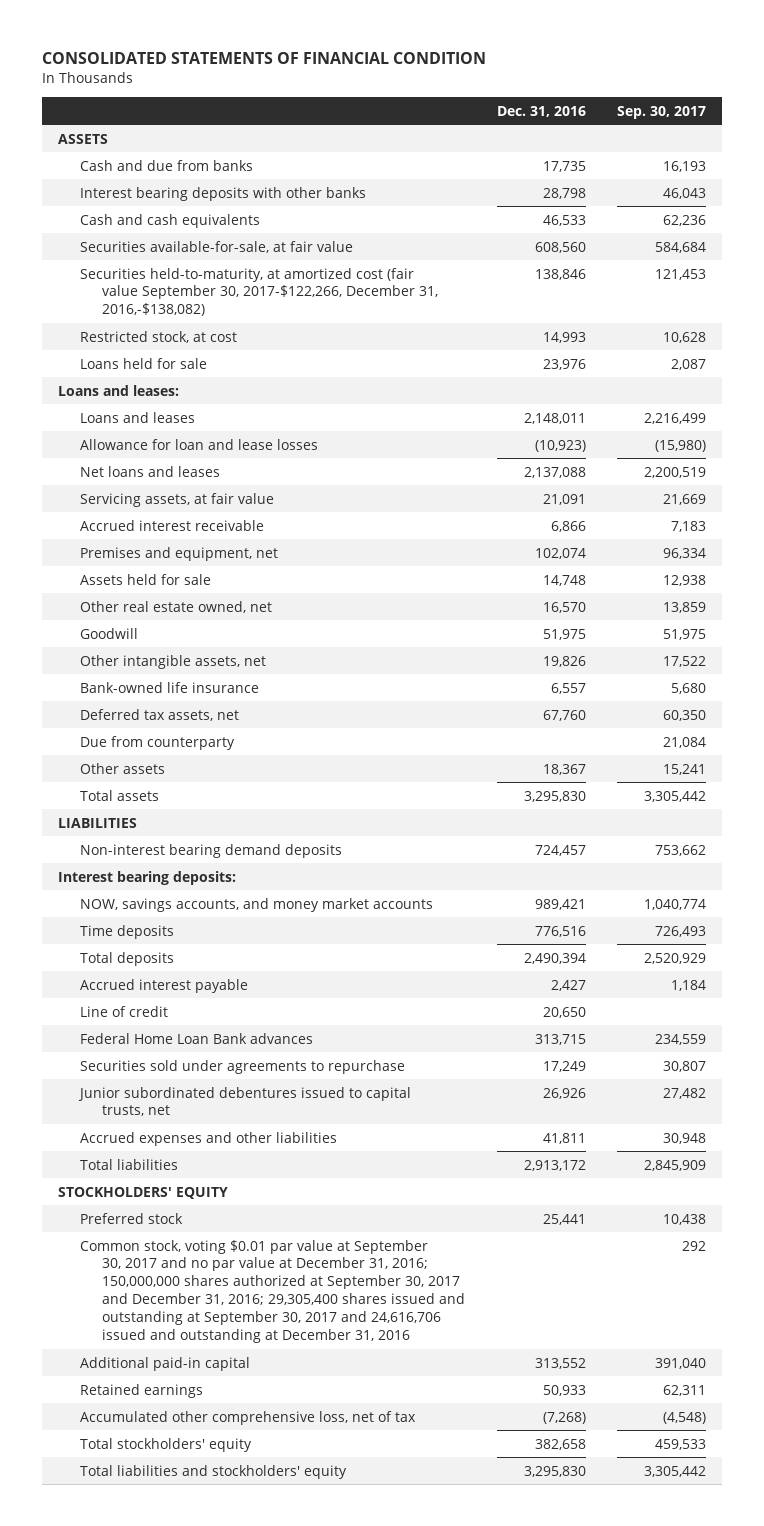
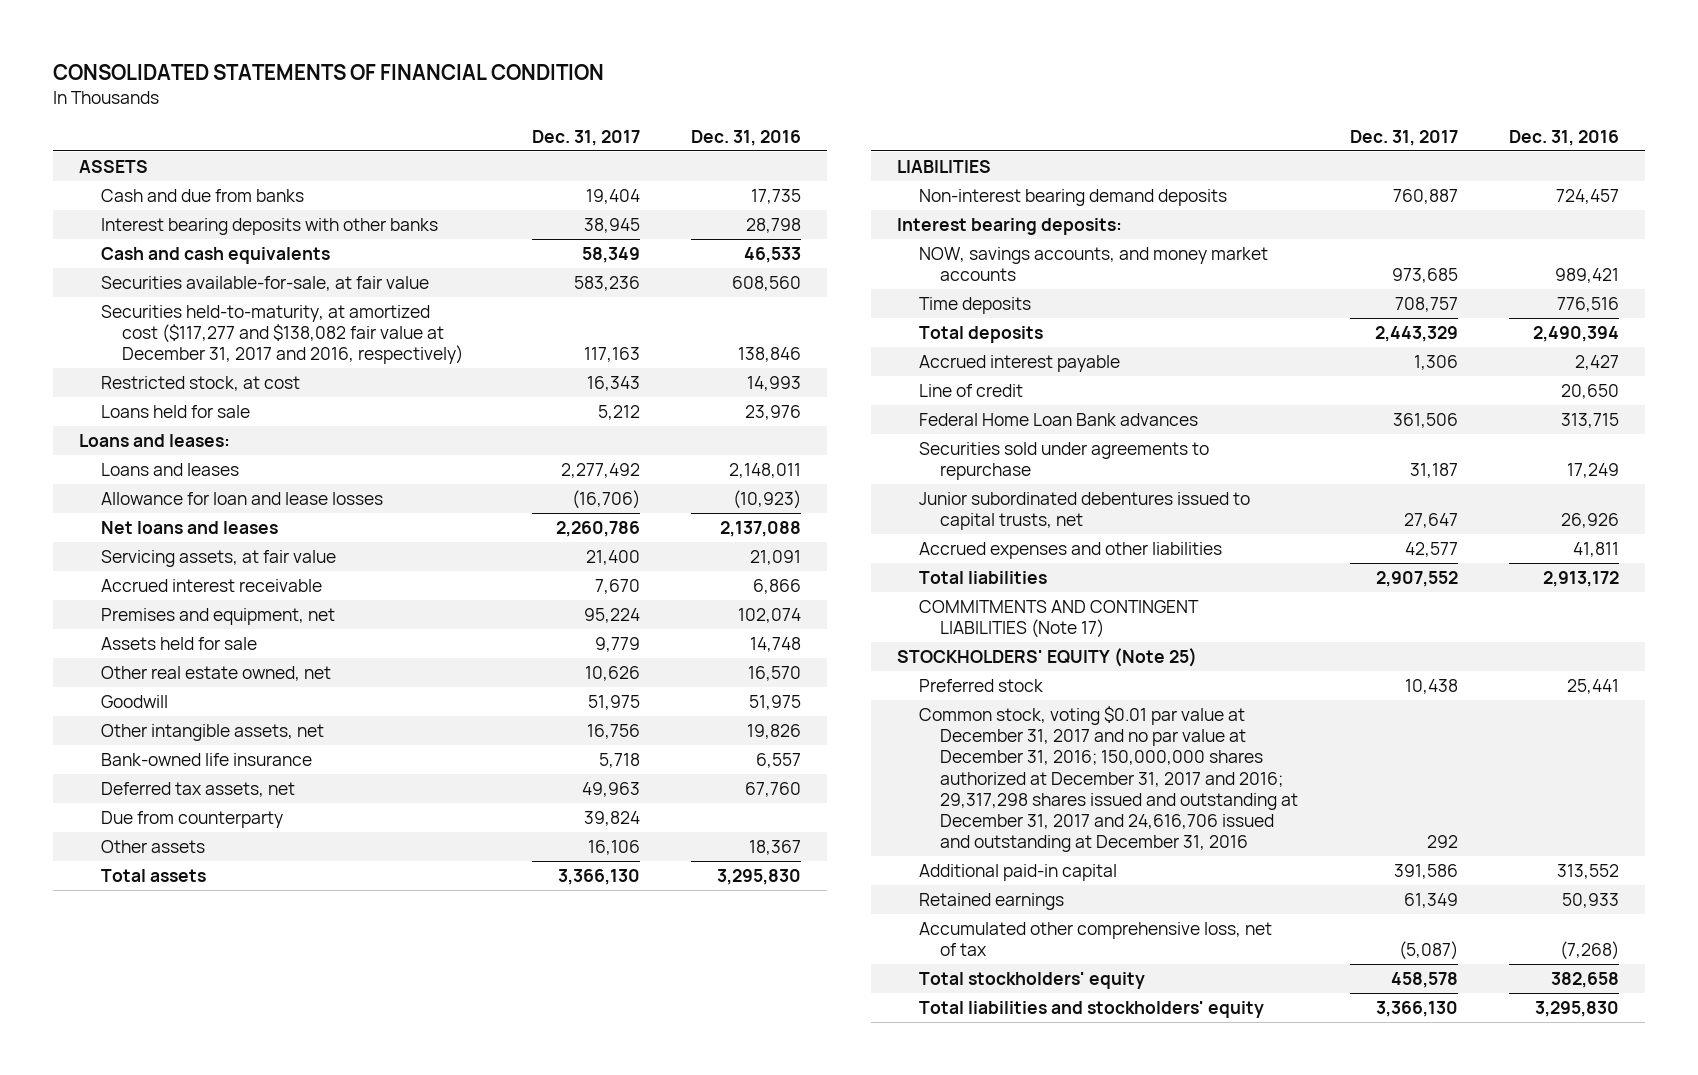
- | Dec. 31, 2016 | Sep. 30, 2017
+ | Dec. 31, 2017 | Dec. 31, 2016
- Securities held-to-maturity, at amortized cost (fair value September 30, 2017-$122,266, December 31, 2016,-$138,082) | 138,846 | 121,453
+ Securities held-to-maturity, at amortized cost ($117,277 and $138,082 fair value at December 31, 2017 and 2016, respectively) | 117,163 | 138,846
- STOCKHOLDERS' EQUITY
+ COMMITMENTS AND CONTINGENT LIABILITIES (Note 17)
+ STOCKHOLDERS' EQUITY (Note 25)
- Common stock, voting $0.01 par value at September 30, 2017 and no par value at December 31, 2016; 150,000,000 shares authorized at September 30, 2017 and December 31, 2016; 29,305,400 shares issued and outstanding at September 30, 2017 and 24,616,706 issued and outstanding at December 31, 2016 | | 292
+ Common stock, voting $0.01 par value at December 31, 2017 and no par value at December 31, 2016; 150,000,000 shares authorized at December 31, 2017 and 2016; 29,317,298 shares issued and outstanding at December 31, 2017 and 24,616,706 issued and outstanding at December 31, 2016 | 292 |

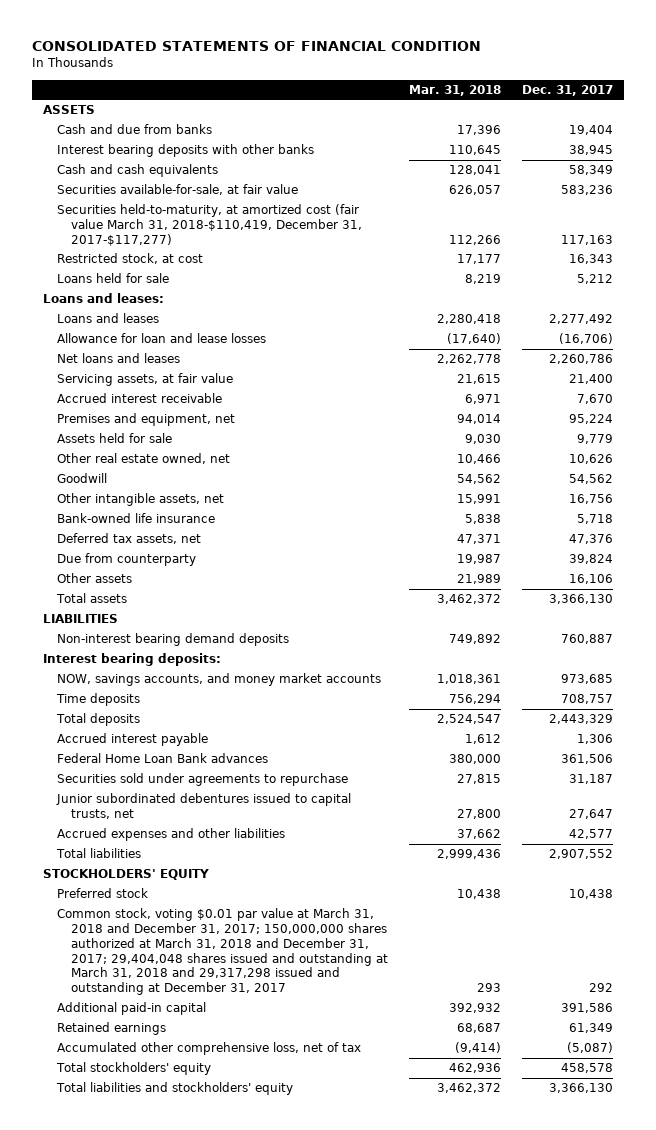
- | Dec. 31, 2017 | Dec. 31, 2016
+ | Mar. 31, 2018 | Dec. 31, 2017
- Securities held-to-maturity, at amortized cost ($117,277 and $138,082 fair value at December 31, 2017 and 2016, respectively) | 117,163 | 138,846
+ Securities held-to-maturity, at amortized cost (fair value March 31, 2018-$110,419, December 31, 2017-$117,277) | 112,266 | 117,163
- Goodwill | 51,975 | 51,975
+ Goodwill | 54,562 | 54,562
- Deferred tax assets, net | 49,963 | 67,760
+ Deferred tax assets, net | 47,371 | 47,376
- Line of credit | | 20,650
- COMMITMENTS AND CONTINGENT LIABILITIES (Note 17)
- STOCKHOLDERS' EQUITY (Note 25)
+ STOCKHOLDERS' EQUITY
- Common stock, voting $0.01 par value at December 31, 2017 and no par value at December 31, 2016; 150,000,000 shares authorized at December 31, 2017 and 2016; 29,317,298 shares issued and outstanding at December 31, 2017 and 24,616,706 issued and outstanding at December 31, 2016 | 292 |
+ Common stock, voting $0.01 par value at March 31, 2018 and December 31, 2017; 150,000,000 shares authorized at March 31, 2018 and December 31, 2017; 29,404,048 shares issued and outstanding at March 31, 2018 and 29,317,298 issued and outstanding at December 31, 2017 | 293 | 292

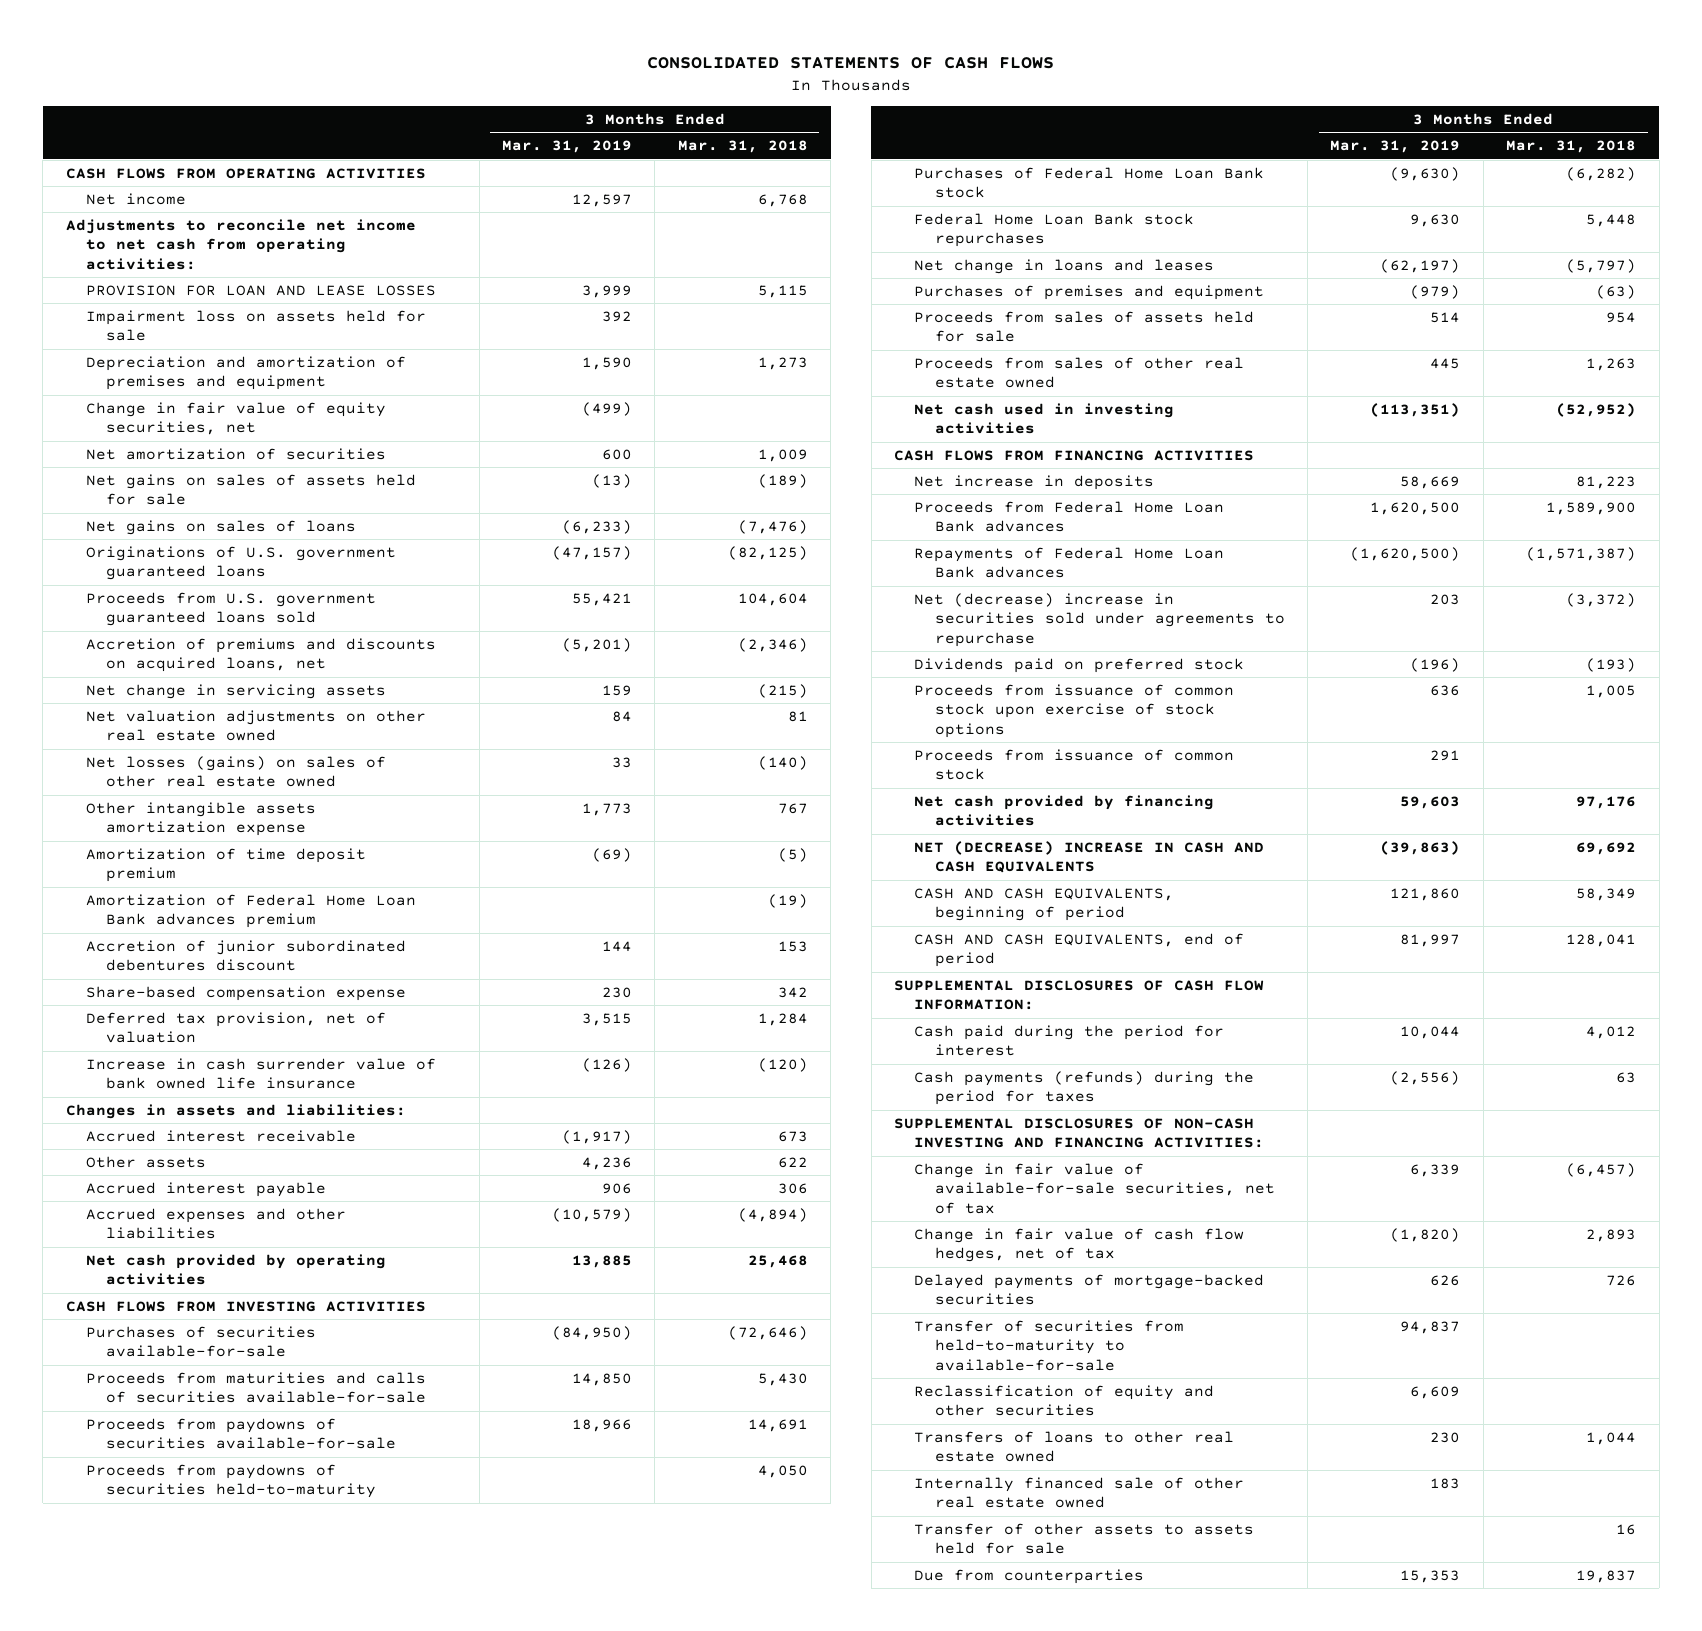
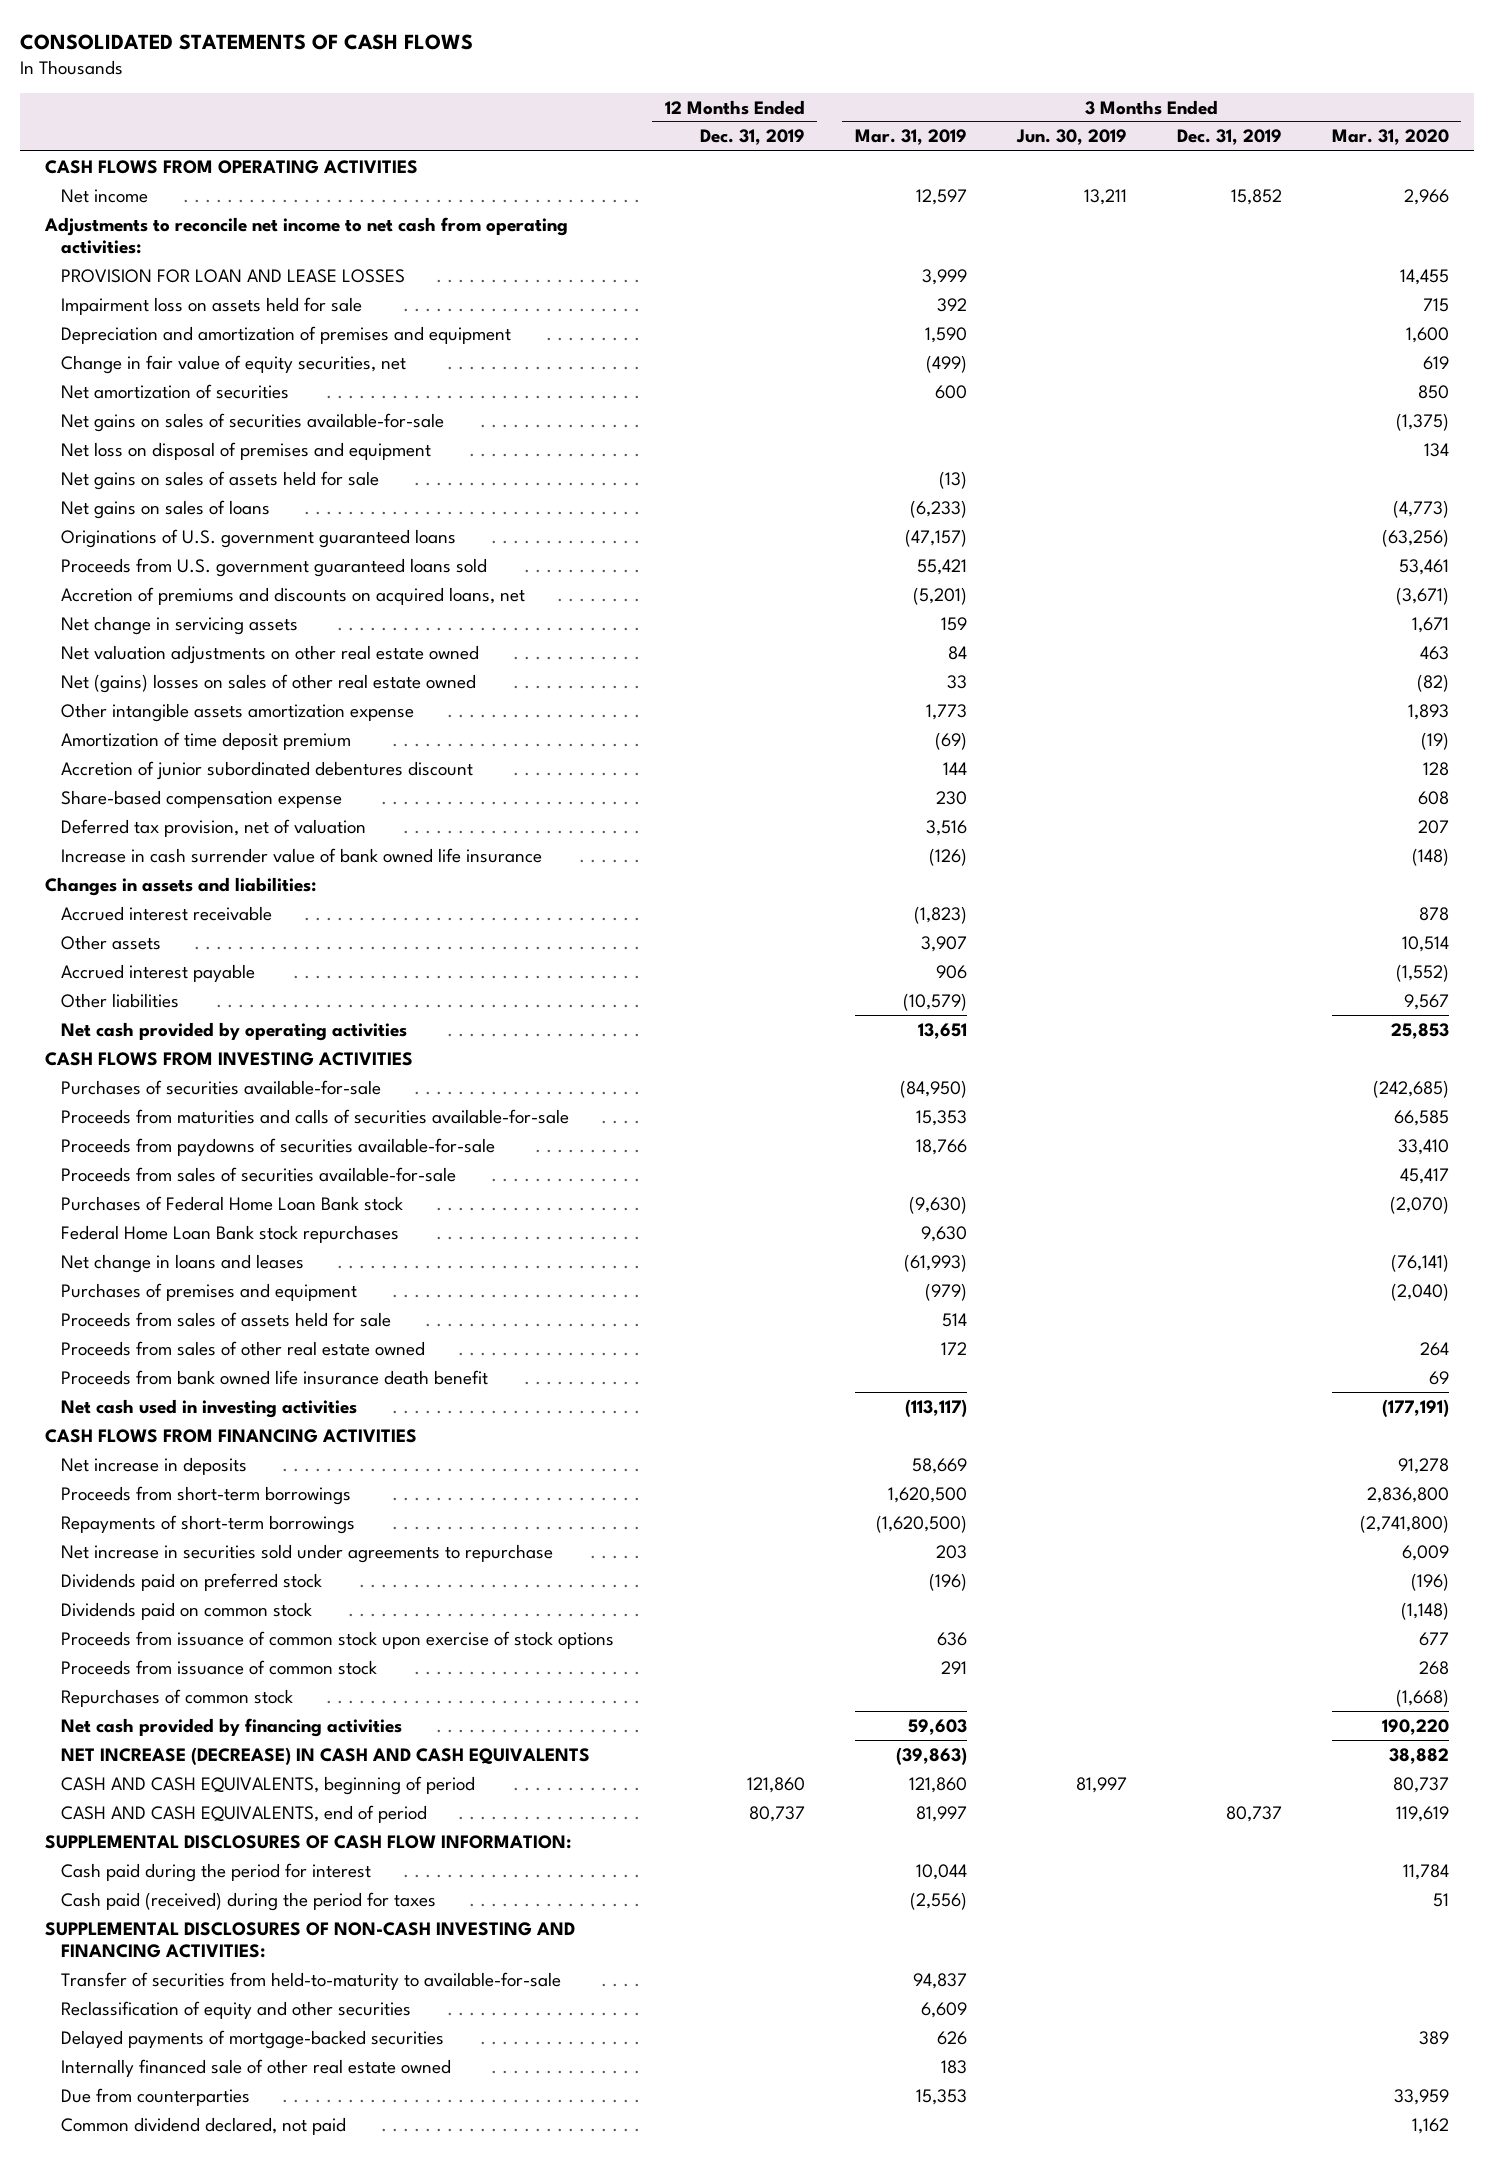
- | 3 Months Ended Mar. 31, 2019 | 3 Months Ended Mar. 31, 2018
+ | 12 Months Ended Dec. 31, 2019 | 3 Months Ended Mar. 31, 2019 | 3 Months Ended Jun. 30, 2019 | 3 Months Ended Dec. 31, 2019 | 3 Months Ended Mar. 31, 2020
+ Net gains on sales of securities available-for-sale | | | | | (1,375)
+ Net loss on disposal of premises and equipment | | | | | 134
- Net losses (gains) on sales of other real estate owned | 33 | (140)
+ Net (gains) losses on sales of other real estate owned | | 33 | | | (82)
- Amortization of Federal Home Loan Bank advances premium | | (19)
- Deferred tax provision, net of valuation | 3,515 | 1,284
+ Deferred tax provision, net of valuation | | 3,516 | | | 207
- Accrued interest receivable | (1,917) | 673
- Other assets | 4,236 | 622
+ Accrued interest receivable | | (1,823) | | | 878
+ Other assets | | 3,907 | | | 10,514
- Accrued expenses and other liabilities | (10,579) | (4,894)
- Net cash provided by operating activities | 13,885 | 25,468
+ Other liabilities | | (10,579) | | | 9,567
+ Net cash provided by operating activities | | 13,651 | | | 25,853
- Proceeds from maturities and calls of securities available-for-sale | 14,850 | 5,430
- Proceeds from paydowns of securities available-for-sale | 18,966 | 14,691
- Proceeds from paydowns of securities held-to-maturity | | 4,050
+ Proceeds from maturities and calls of securities available-for-sale | | 15,353 | | | 66,585
+ Proceeds from paydowns of securities available-for-sale | | 18,766 | | | 33,410
+ Proceeds from sales of securities available-for-sale | | | | | 45,417
- Net change in loans and leases | (62,197) | (5,797)
+ Net change in loans and leases | | (61,993) | | | (76,141)
- Proceeds from sales of other real estate owned | 445 | 1,263
- Net cash used in investing activities | (113,351) | (52,952)
+ Proceeds from sales of other real estate owned | | 172 | | | 264
+ Proceeds from bank owned life insurance death benefit | | | | | 69
+ Net cash used in investing activities | | (113,117) | | | (177,191)
- Proceeds from Federal Home Loan Bank advances | 1,620,500 | 1,589,900
- Repayments of Federal Home Loan Bank advances | (1,620,500) | (1,571,387)
- Net (decrease) increase in securities sold under agreements to repurchase | 203 | (3,372)
+ Proceeds from short-term borrowings | | 1,620,500 | | | 2,836,800
+ Repayments of short-term borrowings | | (1,620,500) | | | (2,741,800)
+ Net increase in securities sold under agreements to repurchase | | 203 | | | 6,009
+ Dividends paid on common stock | | | | | (1,148)
+ Repurchases of common stock | | | | | (1,668)
- NET (DECREASE) INCREASE IN CASH AND CASH EQUIVALENTS | (39,863) | 69,692
+ NET INCREASE (DECREASE) IN CASH AND CASH EQUIVALENTS | | (39,863) | | | 38,882
- Cash payments (refunds) during the period for taxes | (2,556) | 63
+ Cash paid (received) during the period for taxes | | (2,556) | | | 51
- Change in fair value of available-for-sale securities, net of tax | 6,339 | (6,457)
- Change in fair value of cash flow hedges, net of tax | (1,820) | 2,893
- Transfers of loans to other real estate owned | 230 | 1,044
moved down: Delayed payments of mortgage-backed securities | | 626 | | | 389
- Transfer of other assets to assets held for sale | | 16
+ Common dividend declared, not paid | | | | | 1,162

